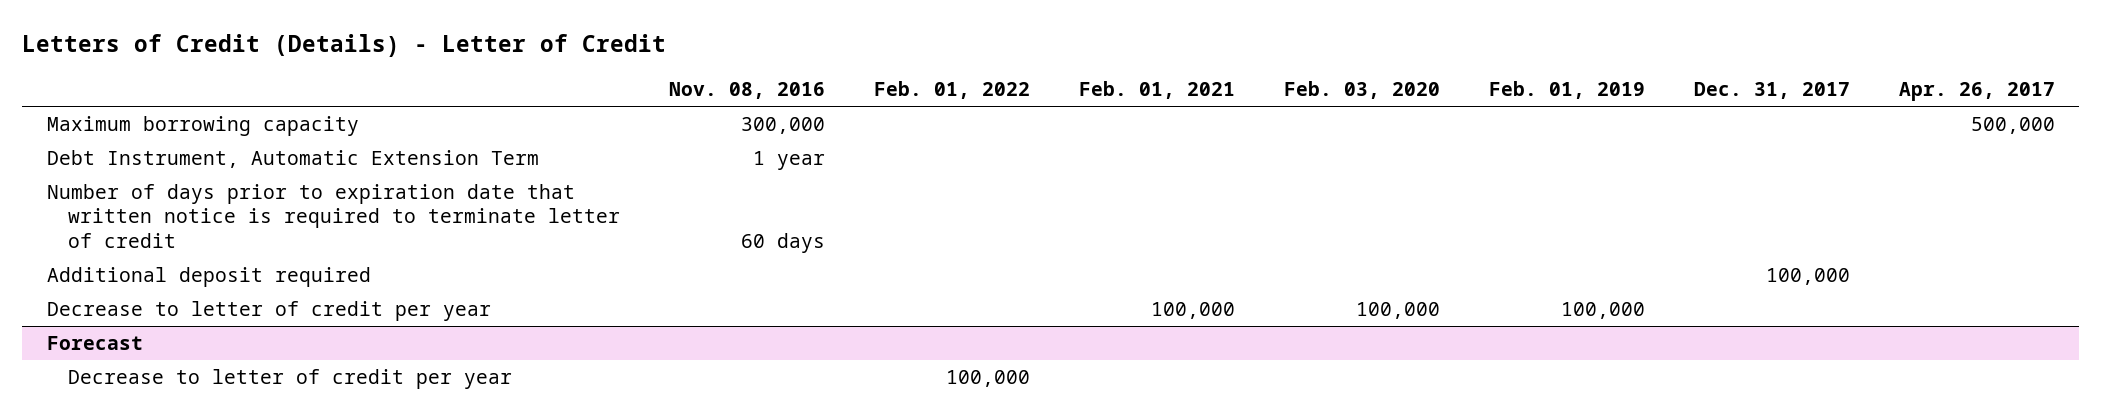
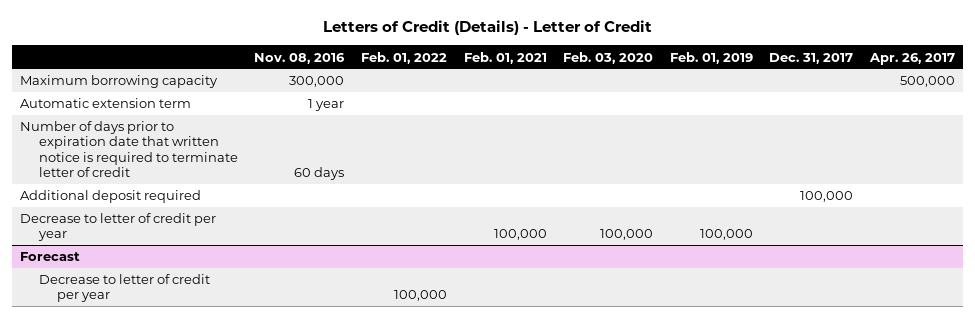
- Debt Instrument, Automatic Extension Term | 1 year | | | | | |
+ Automatic extension term | 1 year | | | | | |

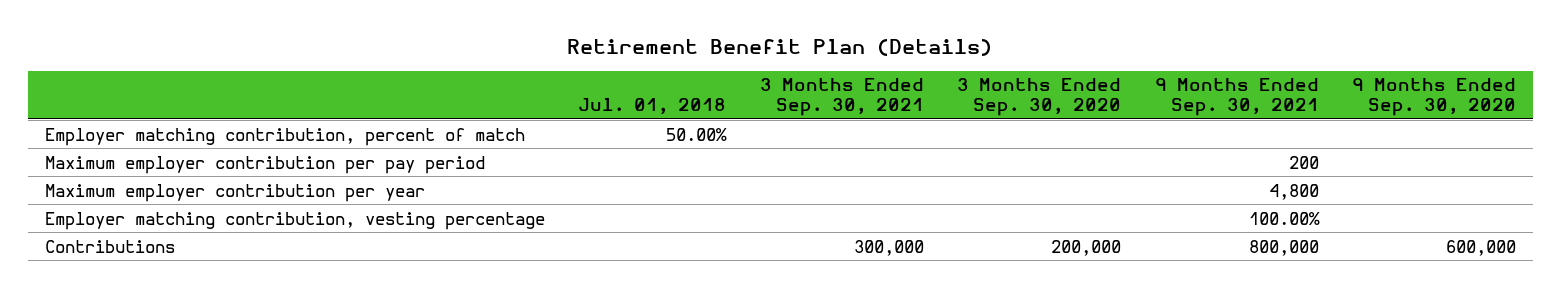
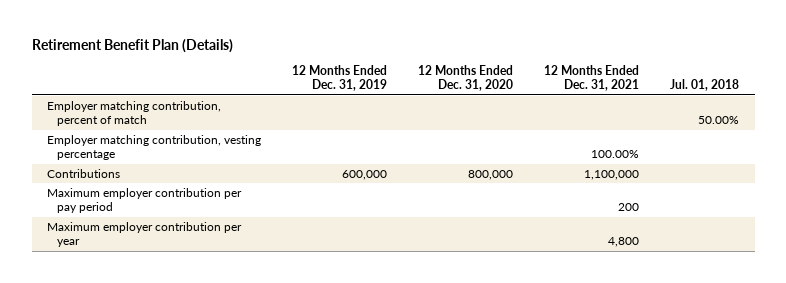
- | Jul. 01, 2018 | 3 Months Ended Sep. 30, 2021 | 3 Months Ended Sep. 30, 2020 | 9 Months Ended Sep. 30, 2021 | 9 Months Ended Sep. 30, 2020
+ | 12 Months Ended Dec. 31, 2019 | 12 Months Ended Dec. 31, 2020 | 12 Months Ended Dec. 31, 2021 | Jul. 01, 2018
moved down: Maximum employer contribution per pay period | | | 200 |
moved down: Maximum employer contribution per year | | | 4,800 |

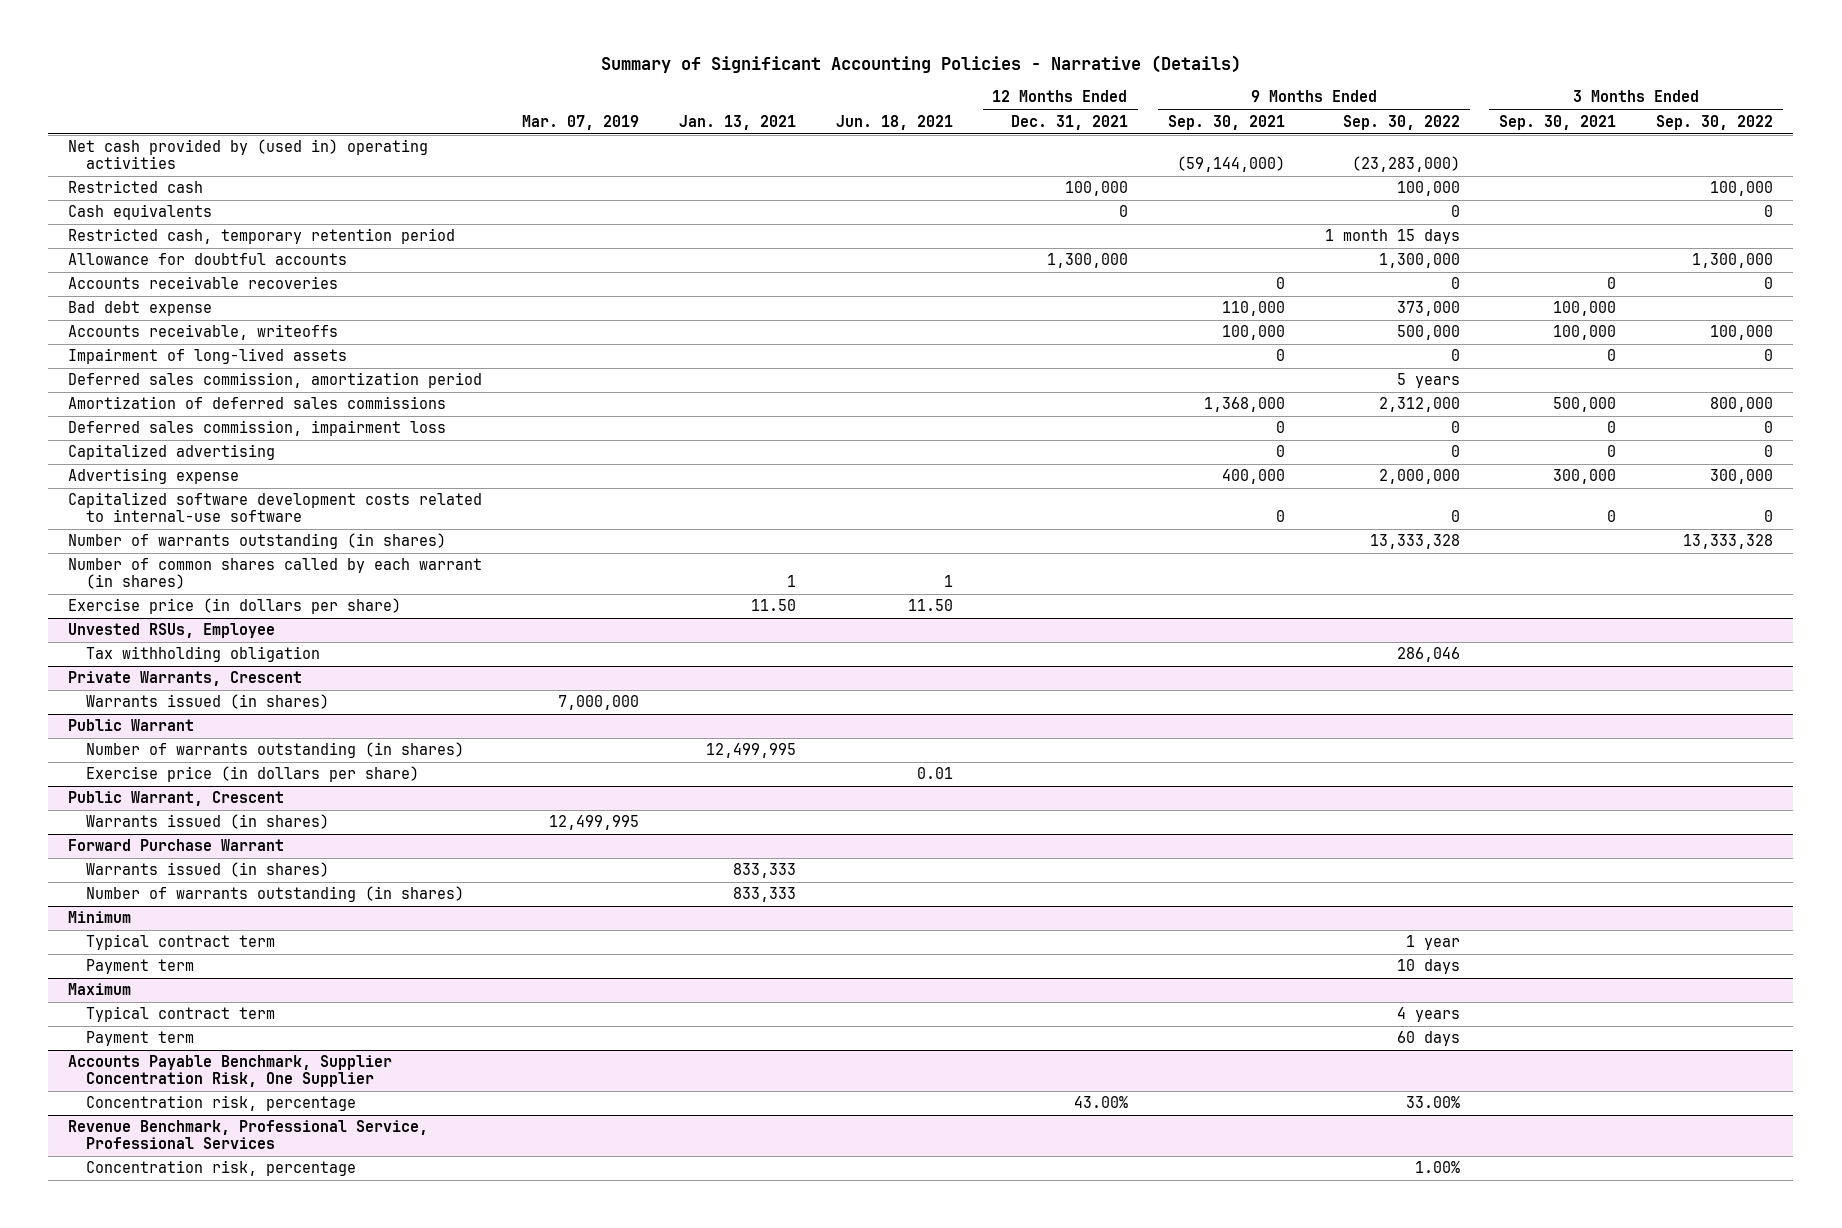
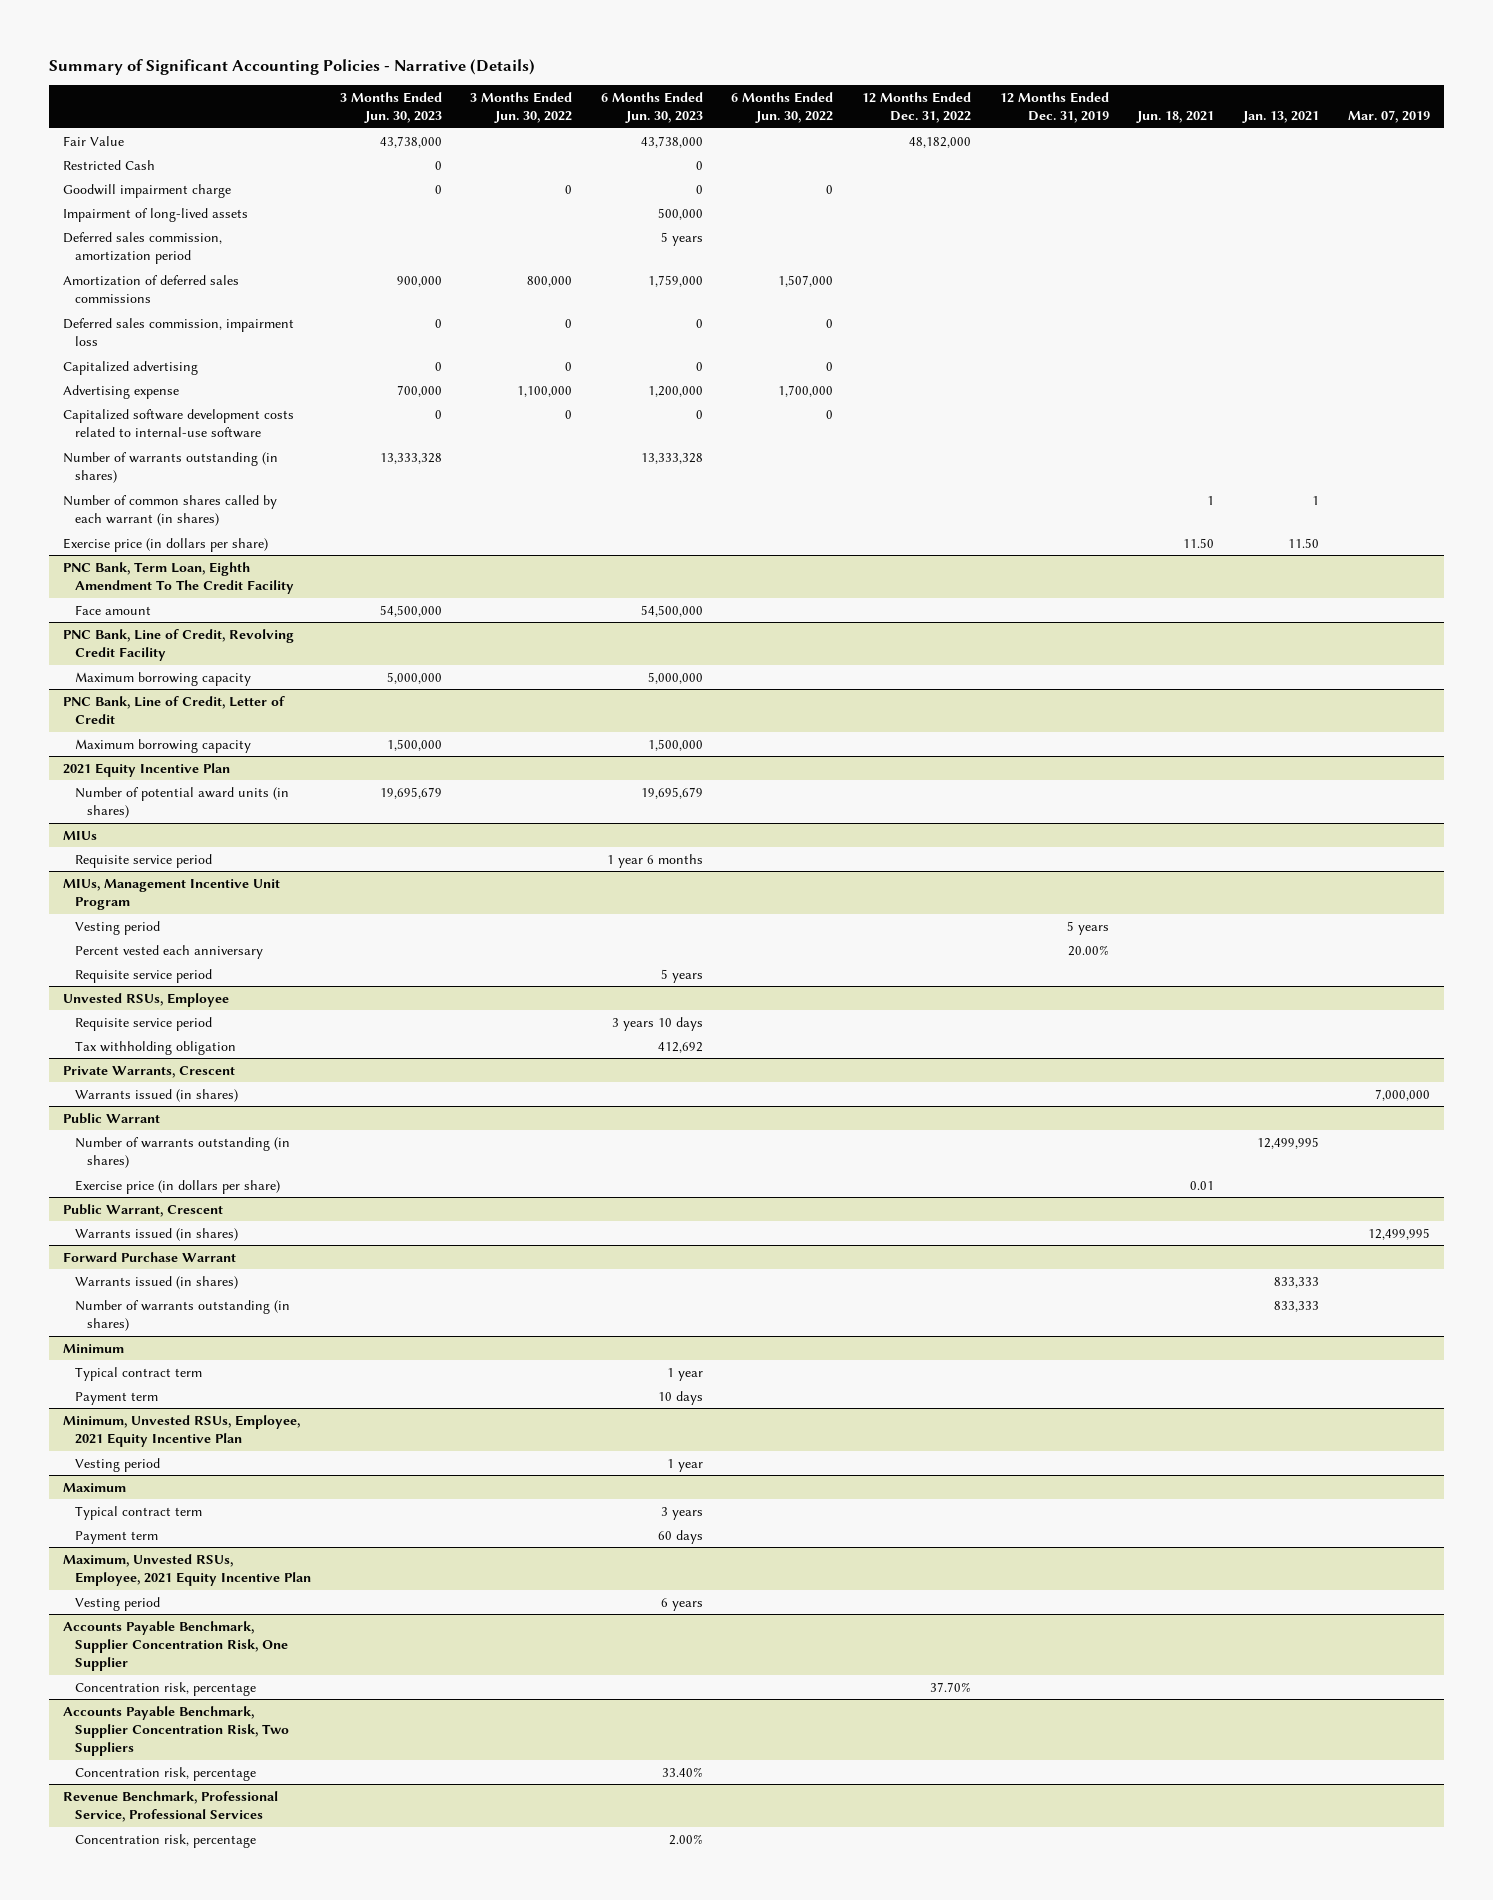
- | Mar. 07, 2019 | Jan. 13, 2021 | Jun. 18, 2021 | 12 Months Ended Dec. 31, 2021 | 9 Months Ended Sep. 30, 2021 | 9 Months Ended Sep. 30, 2022 | 3 Months Ended Sep. 30, 2021 | 3 Months Ended Sep. 30, 2022
+ | 3 Months Ended Jun. 30, 2023 | 3 Months Ended Jun. 30, 2022 | 6 Months Ended Jun. 30, 2023 | 6 Months Ended Jun. 30, 2022 | 12 Months Ended Dec. 31, 2022 | 12 Months Ended Dec. 31, 2019 | Jun. 18, 2021 | Jan. 13, 2021 | Mar. 07, 2019
- Net cash provided by (used in) operating activities | | | | | (59,144,000) | (23,283,000) | |
- Restricted cash | | | | 100,000 | | 100,000 | | 100,000
- Cash equivalents | | | | 0 | | 0 | | 0
- Restricted cash, temporary retention period | | | | | | 1 month 15 days | |
- Allowance for doubtful accounts | | | | 1,300,000 | | 1,300,000 | | 1,300,000
- Accounts receivable recoveries | | | | | 0 | 0 | 0 | 0
- Bad debt expense | | | | | 110,000 | 373,000 | 100,000 |
- Accounts receivable, writeoffs | | | | | 100,000 | 500,000 | 100,000 | 100,000
+ Fair Value | 43,738,000 | | 43,738,000 | | 48,182,000 | | | |
+ Restricted Cash | 0 | | 0 | | | | | |
+ Goodwill impairment charge | 0 | 0 | 0 | 0 | | | | |
+ PNC Bank, Term Loan, Eighth Amendment To The Credit Facility
+ Face amount | 54,500,000 | | 54,500,000 | | | | | |
+ PNC Bank, Line of Credit, Revolving Credit Facility
+ Maximum borrowing capacity | 5,000,000 | | 5,000,000 | | | | | |
+ PNC Bank, Line of Credit, Letter of Credit
+ Maximum borrowing capacity | 1,500,000 | | 1,500,000 | | | | | |
+ 2021 Equity Incentive Plan
+ Number of potential award units (in shares) | 19,695,679 | | 19,695,679 | | | | | |
+ MIUs
+ Requisite service period | | | 1 year 6 months | | | | | |
+ MIUs, Management Incentive Unit Program
+ Vesting period | | | | | | 5 years | | |
+ Percent vested each anniversary | | | | | | 20.00% | | |
+ Requisite service period | | | 5 years | | | | | |
@ Unvested RSUs, Employee
+ Requisite service period | | | 3 years 10 days | | | | | |
+ Minimum, Unvested RSUs, Employee, 2021 Equity Incentive Plan
+ Vesting period | | | 1 year | | | | | |
+ Maximum, Unvested RSUs, Employee, 2021 Equity Incentive Plan
+ Vesting period | | | 6 years | | | | | |
+ Accounts Payable Benchmark, Supplier Concentration Risk, Two Suppliers
+ Concentration risk, percentage | | | 33.40% | | | | | |

